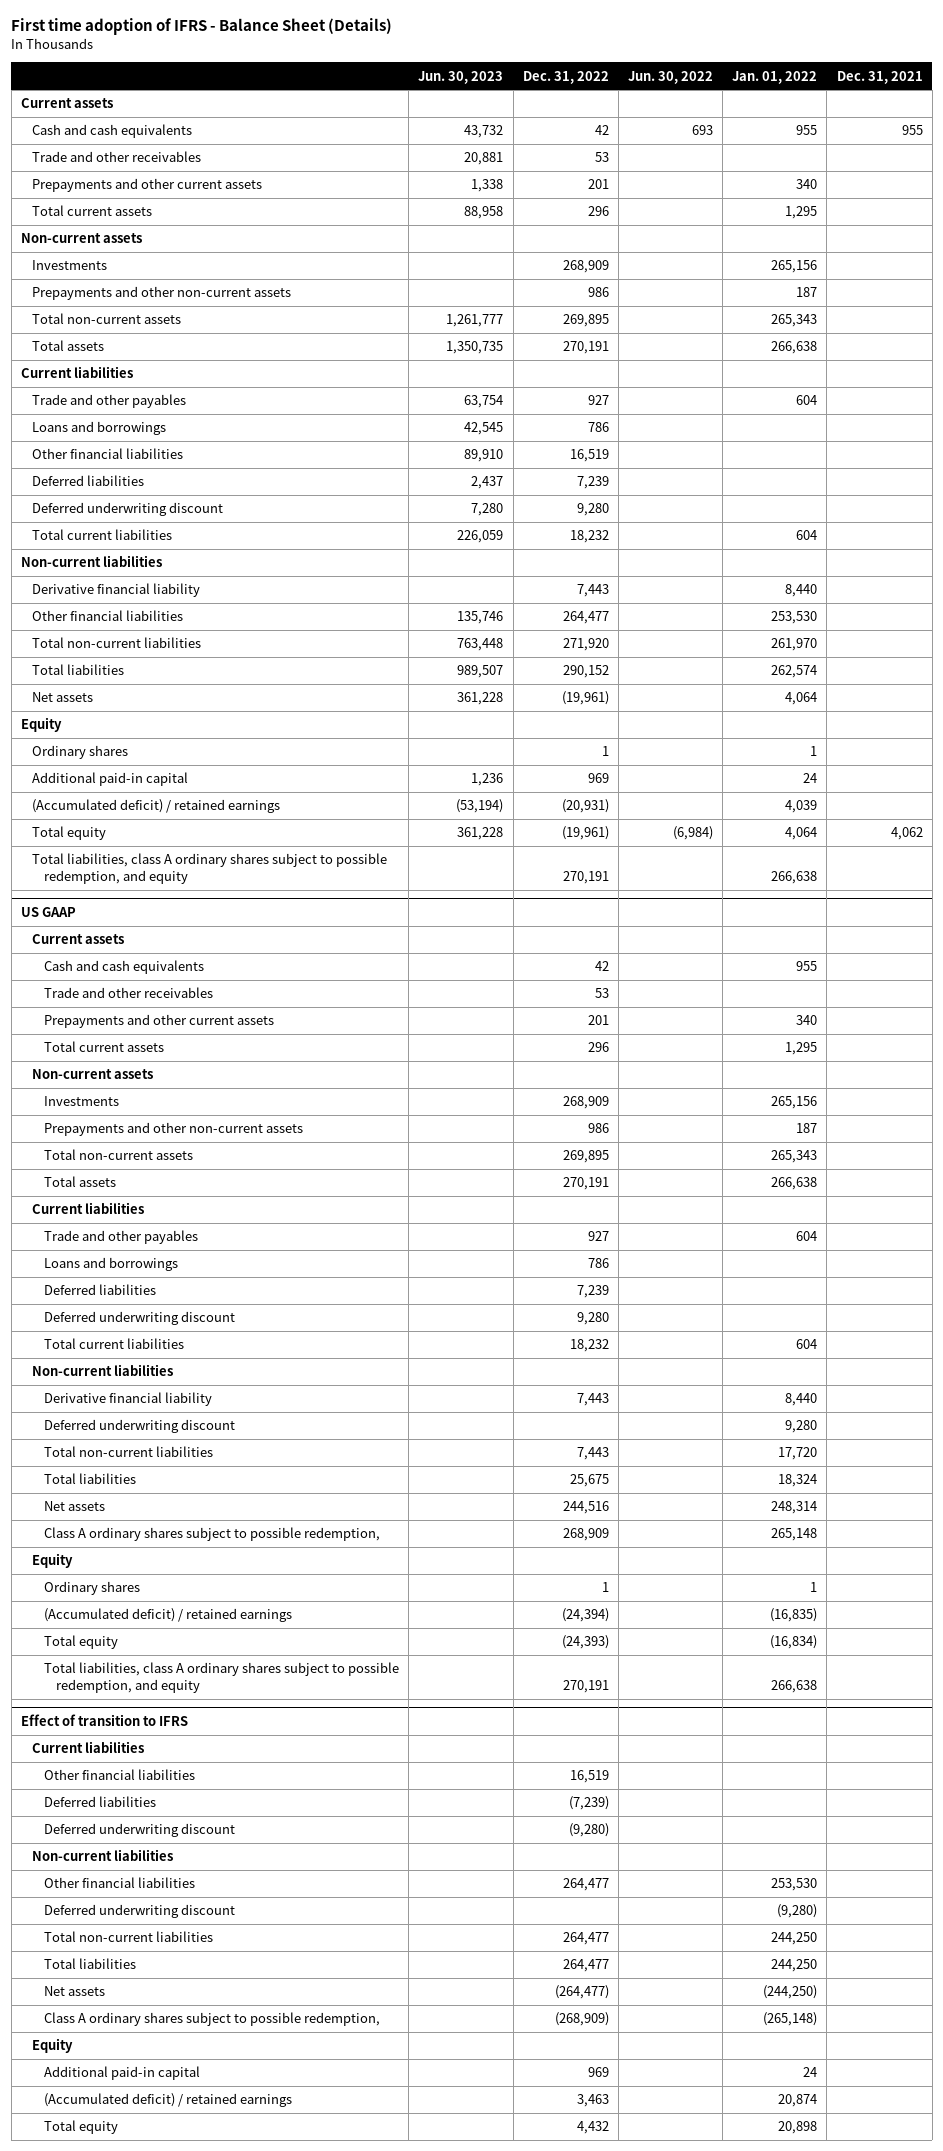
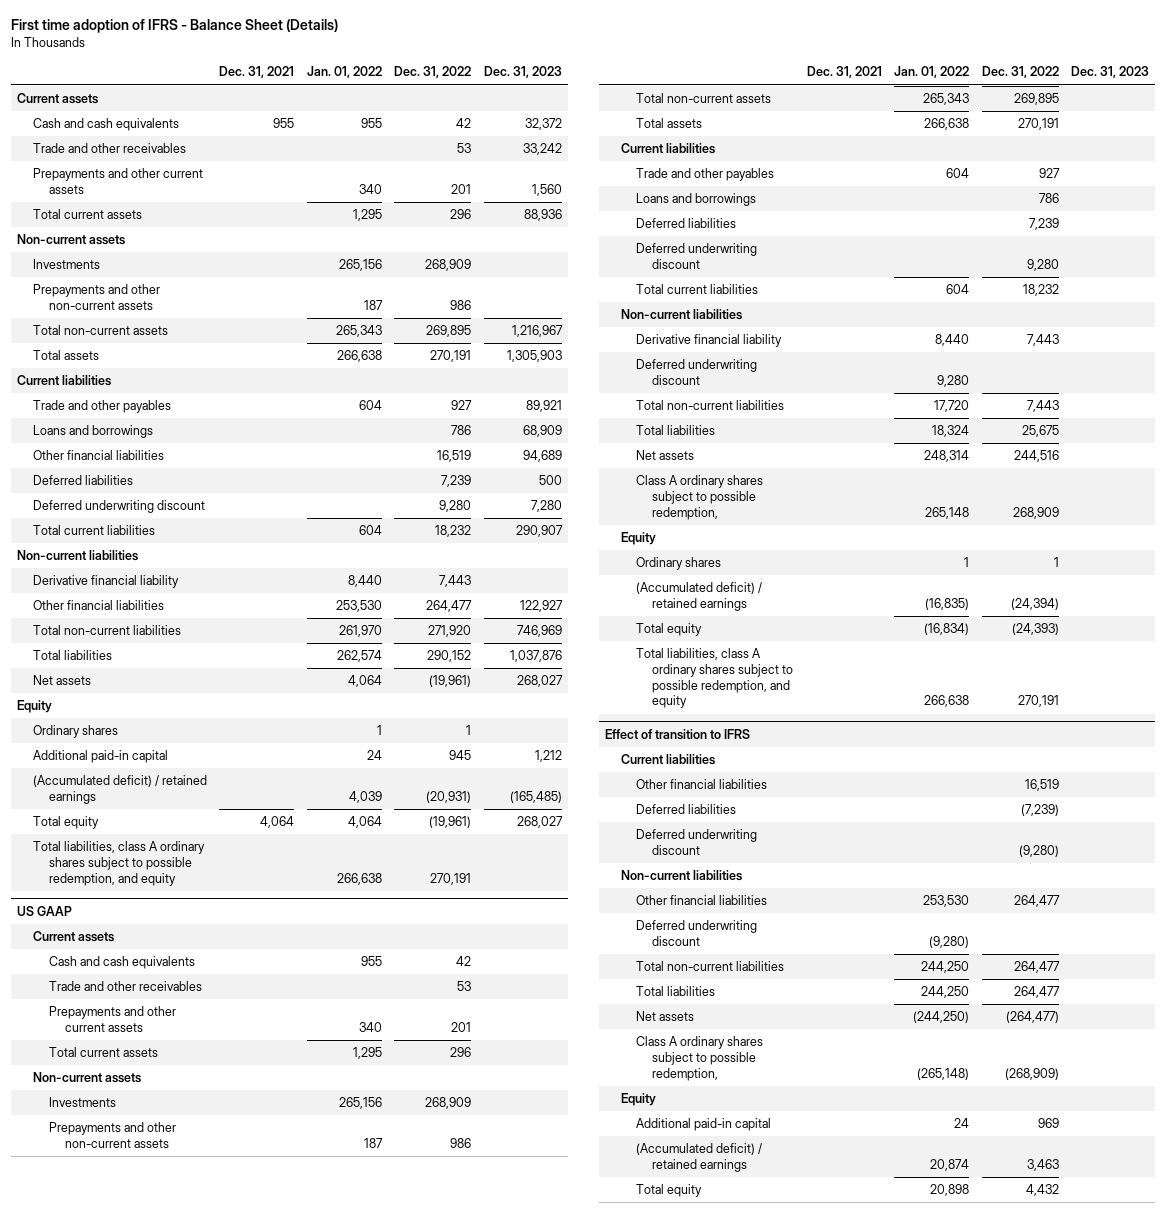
- | Jun. 30, 2023 | Dec. 31, 2022 | Jun. 30, 2022 | Jan. 01, 2022 | Dec. 31, 2021
+ | Dec. 31, 2021 | Jan. 01, 2022 | Dec. 31, 2022 | Dec. 31, 2023
- Additional paid-in capital | 1,236 | 969 | | 24 |
+ Additional paid-in capital | | 24 | 945 | 1,212
- Total equity | 361,228 | (19,961) | (6,984) | 4,064 | 4,062
+ Total equity | 4,064 | 4,064 | (19,961) | 268,027

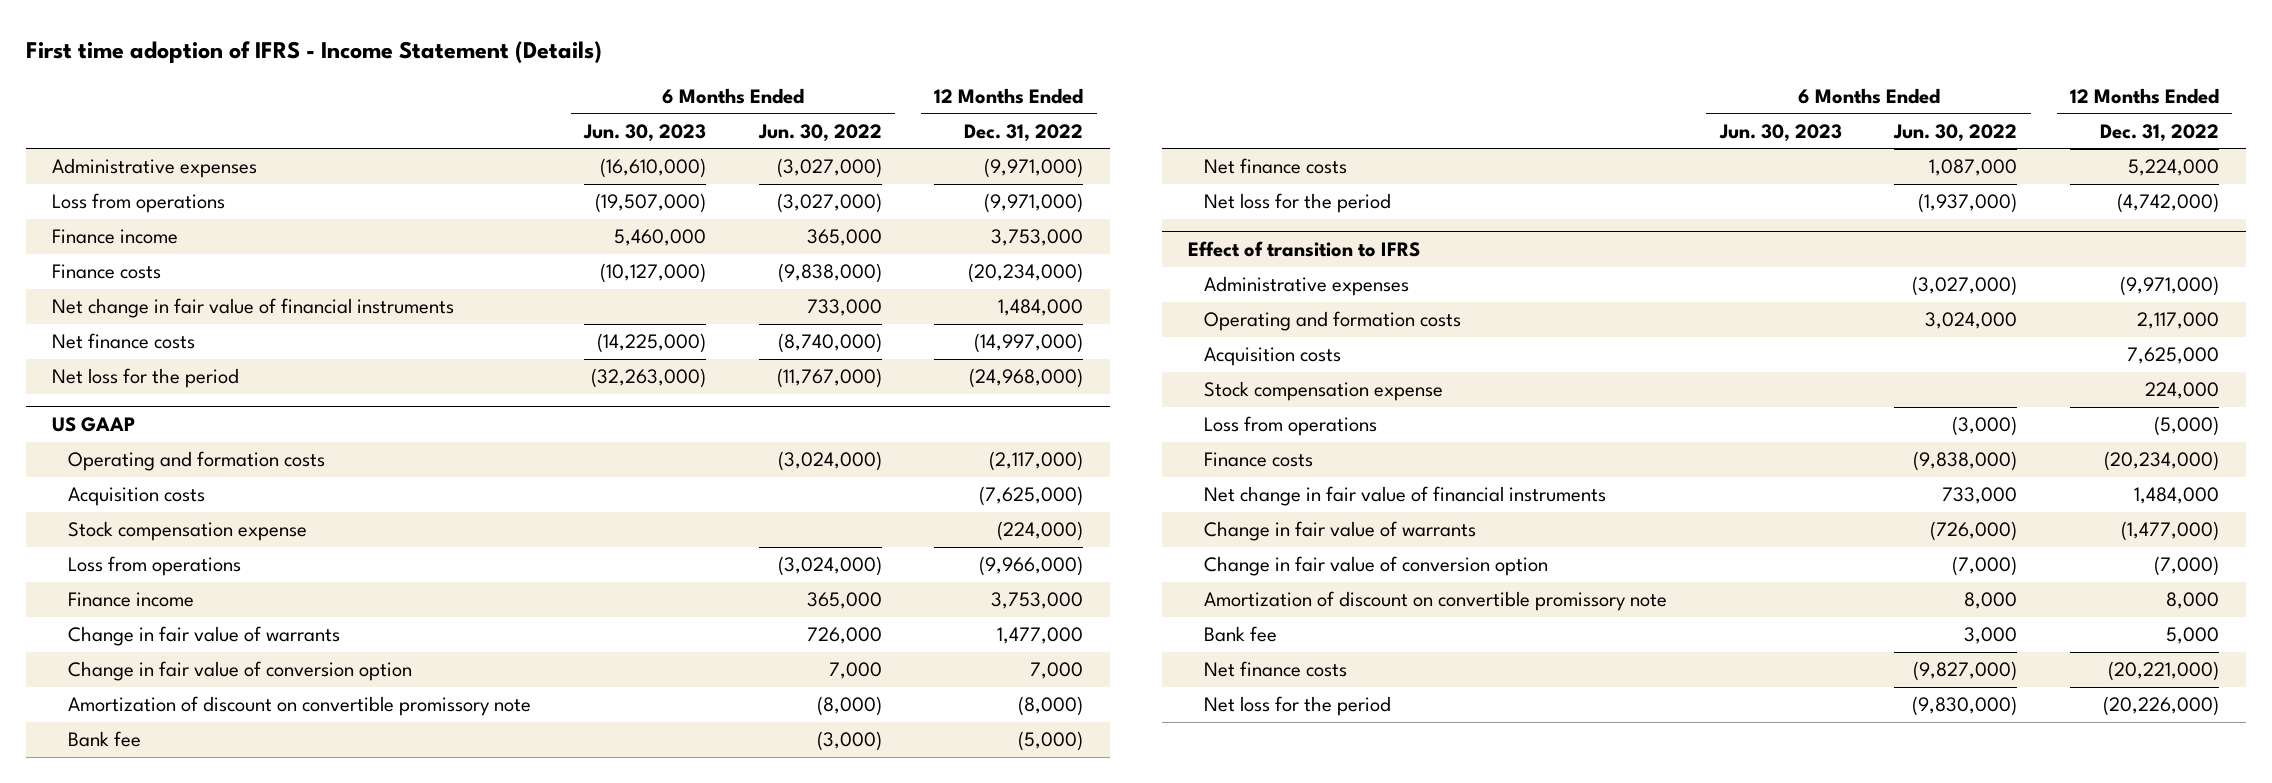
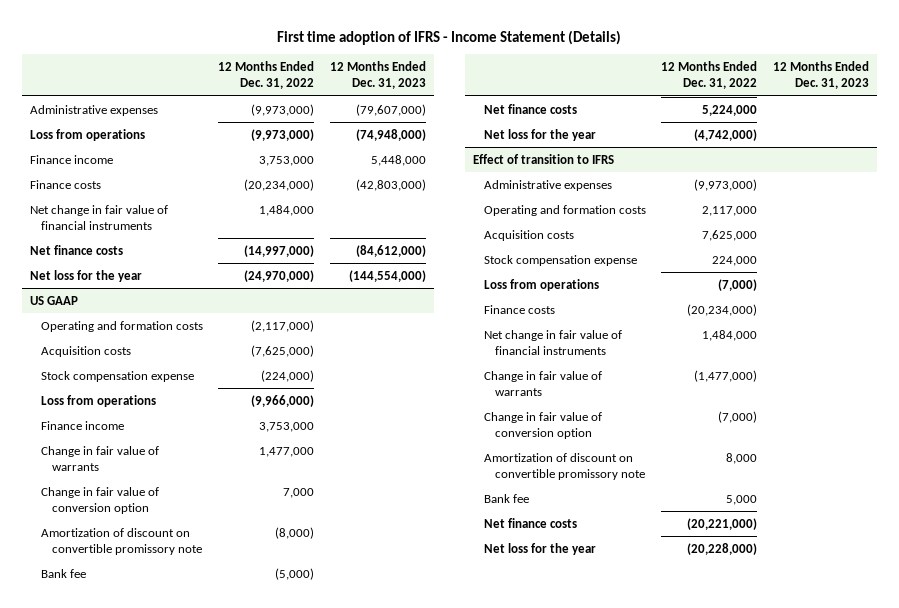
- | 6 Months Ended Jun. 30, 2023 | 6 Months Ended Jun. 30, 2022 | 12 Months Ended Dec. 31, 2022
+ | 12 Months Ended Dec. 31, 2022 | 12 Months Ended Dec. 31, 2023
- Administrative expenses | (16,610,000) | (3,027,000) | (9,971,000)
- Loss from operations | (19,507,000) | (3,027,000) | (9,971,000)
+ Administrative expenses | (9,973,000) | (79,607,000)
+ Loss from operations | (9,973,000) | (74,948,000)
- Net loss for the period | (32,263,000) | (11,767,000) | (24,968,000)
+ Net loss for the year | (24,970,000) | (144,554,000)
@ US GAAP
- Net loss for the period | | (1,937,000) | (4,742,000)
+ Net loss for the year | (4,742,000) |
@ Effect of transition to IFRS
- Administrative expenses | | (3,027,000) | (9,971,000)
+ Administrative expenses | (9,973,000) |
- Loss from operations | | (3,000) | (5,000)
+ Loss from operations | (7,000) |
- Net loss for the period | | (9,830,000) | (20,226,000)
+ Net loss for the year | (20,228,000) |

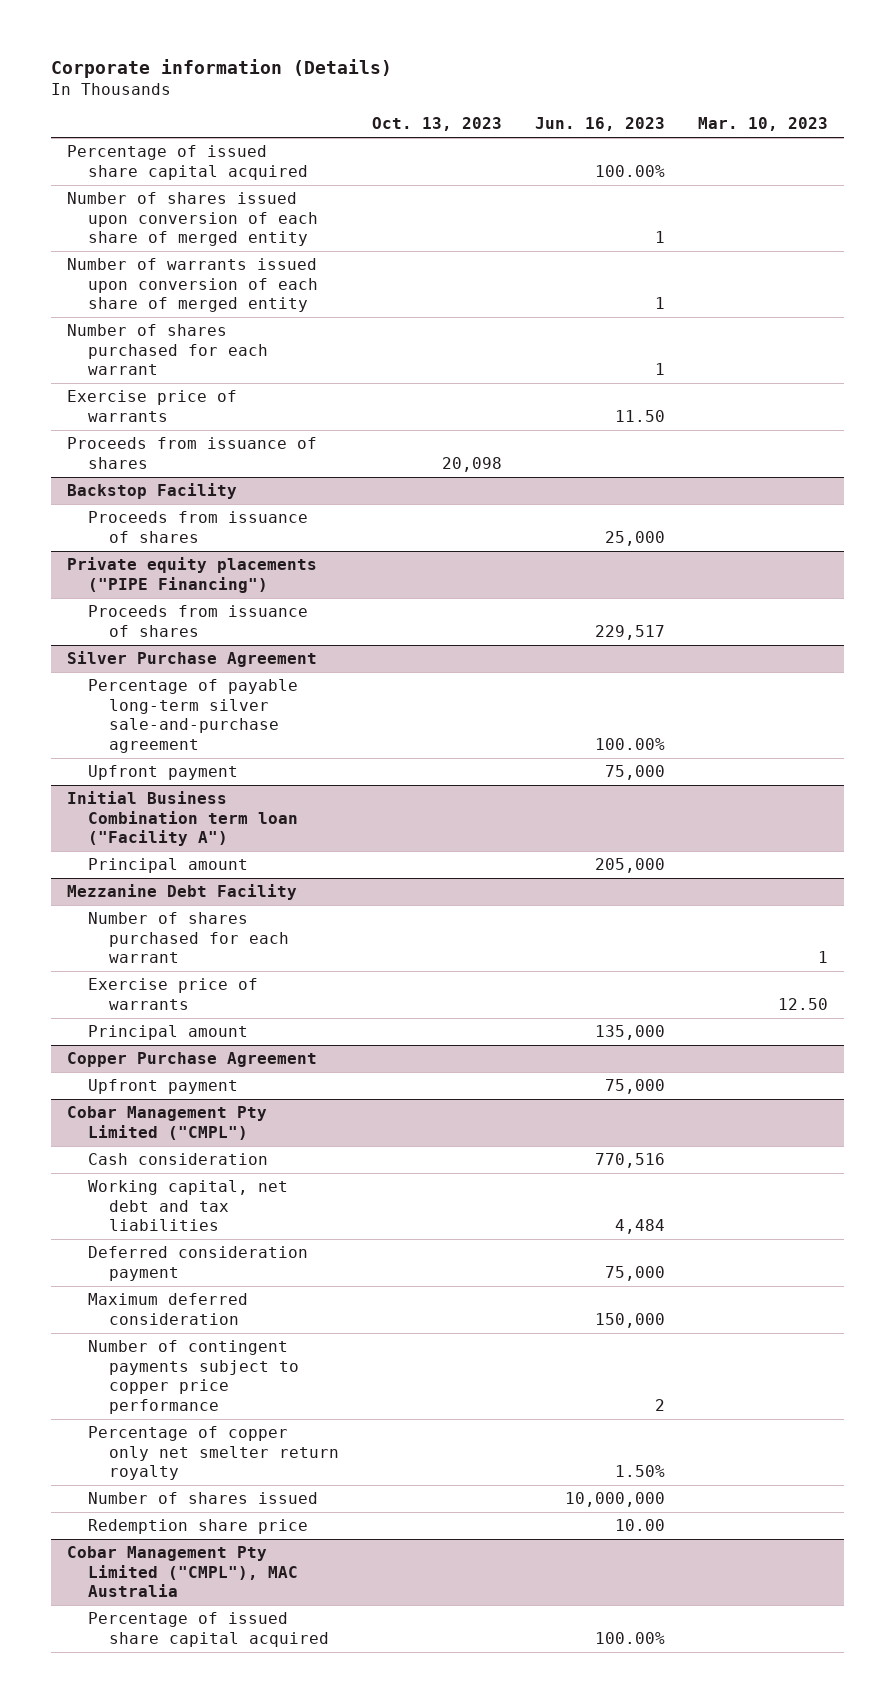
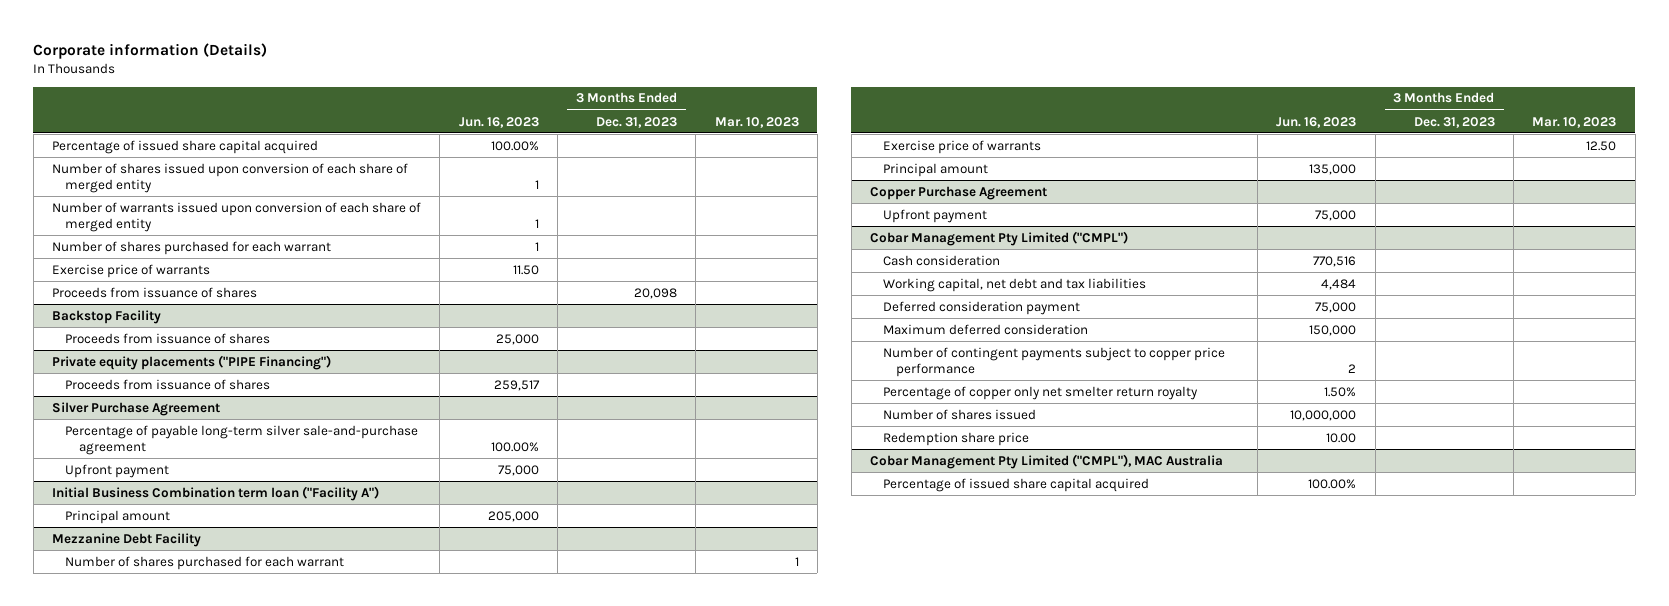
- | Oct. 13, 2023 | Jun. 16, 2023 | Mar. 10, 2023
+ | Jun. 16, 2023 | 3 Months Ended Dec. 31, 2023 | Mar. 10, 2023
@ Private equity placements ("PIPE Financing")
- Proceeds from issuance of shares | | 229,517 |
+ Proceeds from issuance of shares | 259,517 | |

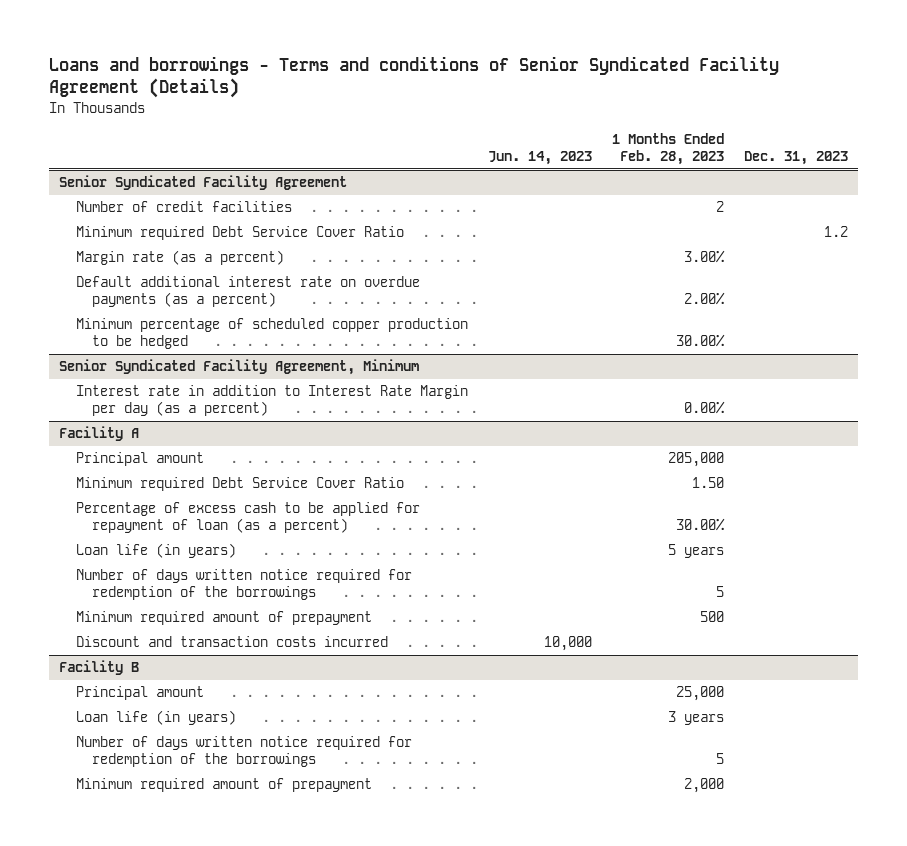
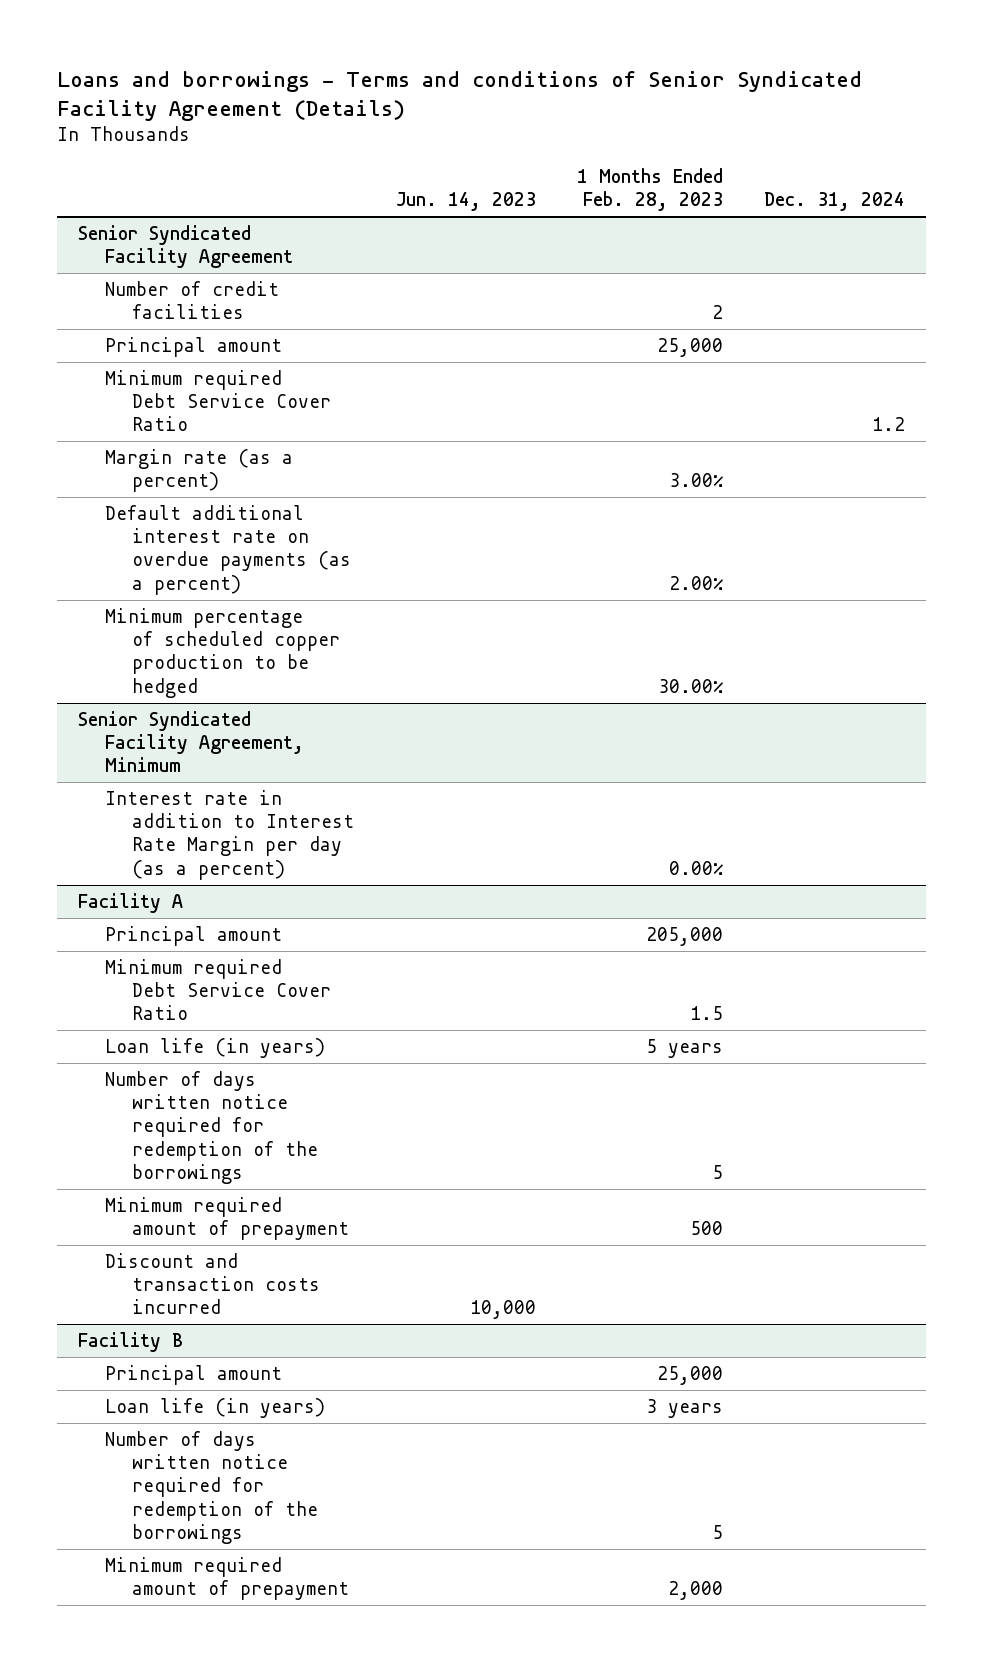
- | Jun. 14, 2023 | 1 Months Ended Feb. 28, 2023 | Dec. 31, 2023
+ | Jun. 14, 2023 | 1 Months Ended Feb. 28, 2023 | Dec. 31, 2024
@ Senior Syndicated Facility Agreement
+ Principal amount | | 25,000 |
@ Facility A
- Minimum required Debt Service Cover Ratio | | 1.50 |
- Percentage of excess cash to be applied for repayment of loan (as a percent) | | 30.00% |
+ Minimum required Debt Service Cover Ratio | | 1.5 |

